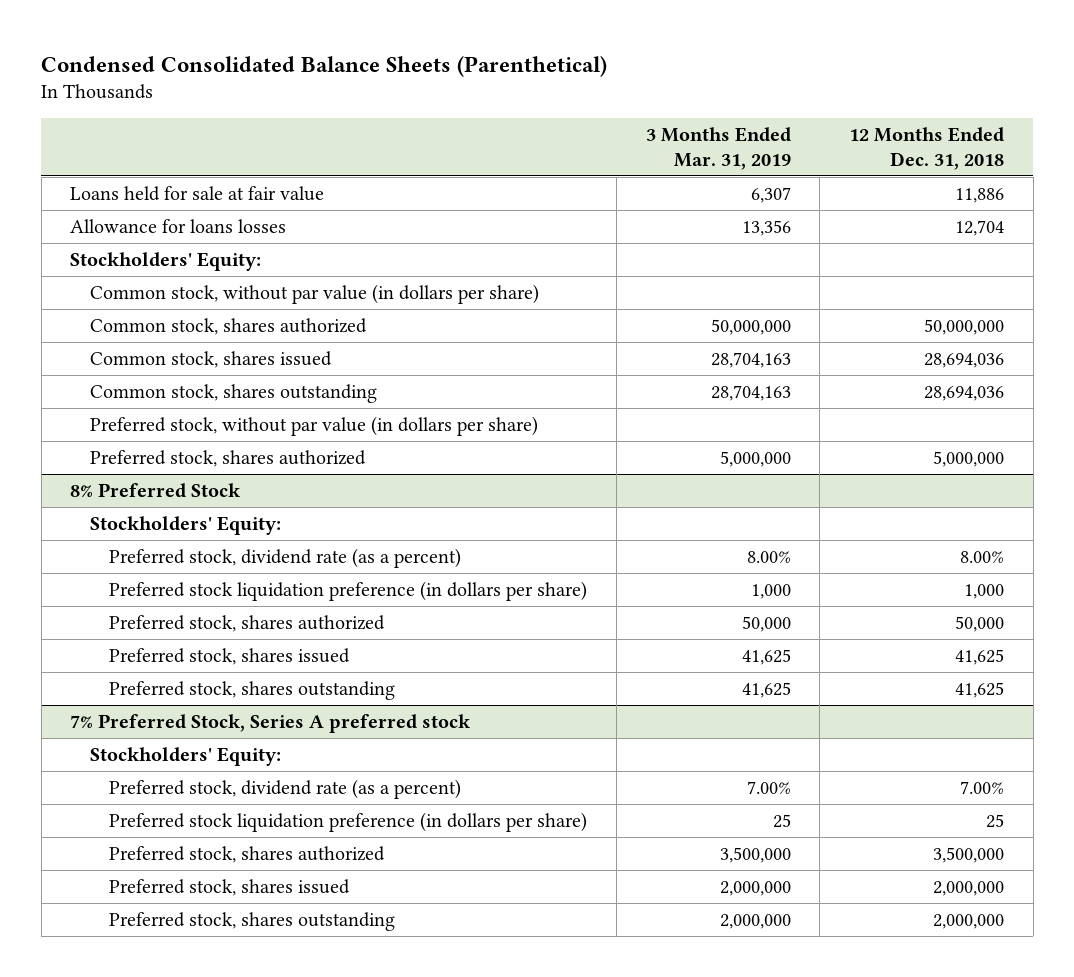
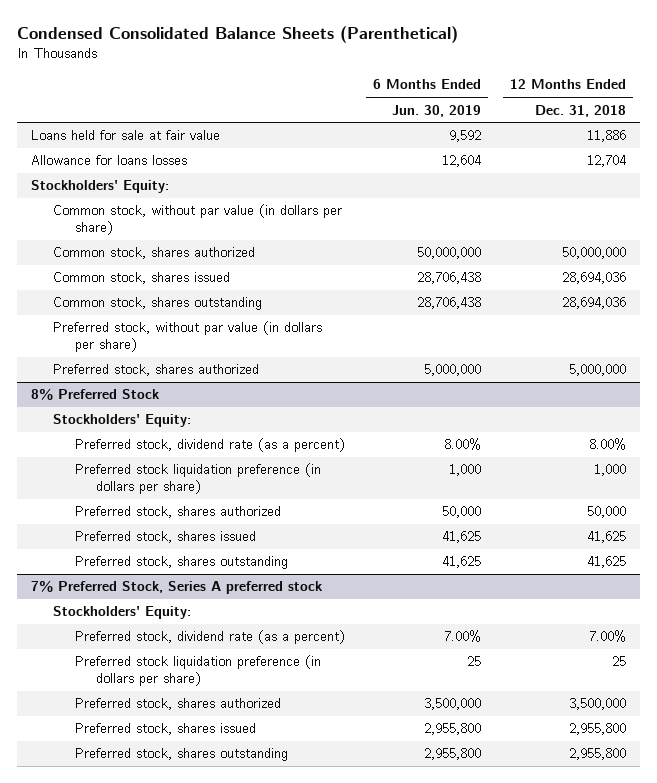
- | 3 Months Ended Mar. 31, 2019 | 12 Months Ended Dec. 31, 2018
+ | 6 Months Ended Jun. 30, 2019 | 12 Months Ended Dec. 31, 2018
@ 7% Preferred Stock, Series A preferred stock
- Preferred stock, shares issued | 2,000,000 | 2,000,000
- Preferred stock, shares outstanding | 2,000,000 | 2,000,000
+ Preferred stock, shares issued | 2,955,800 | 2,955,800
+ Preferred stock, shares outstanding | 2,955,800 | 2,955,800

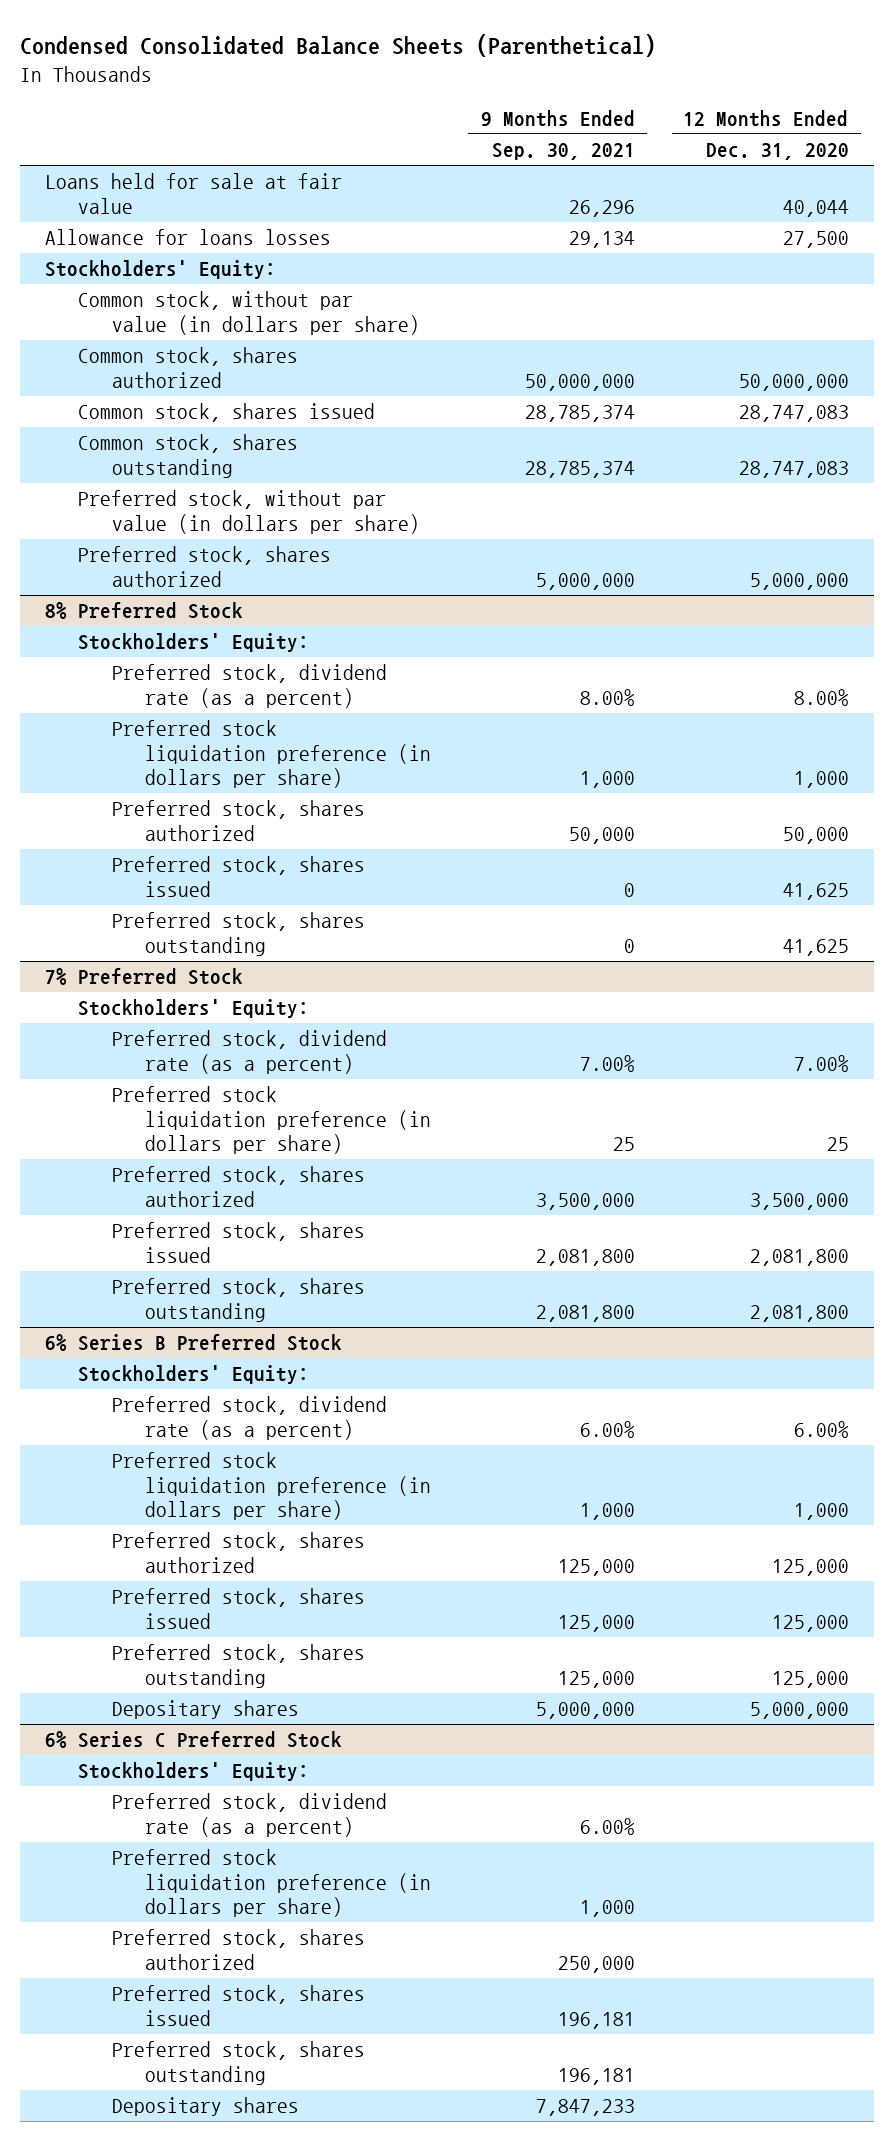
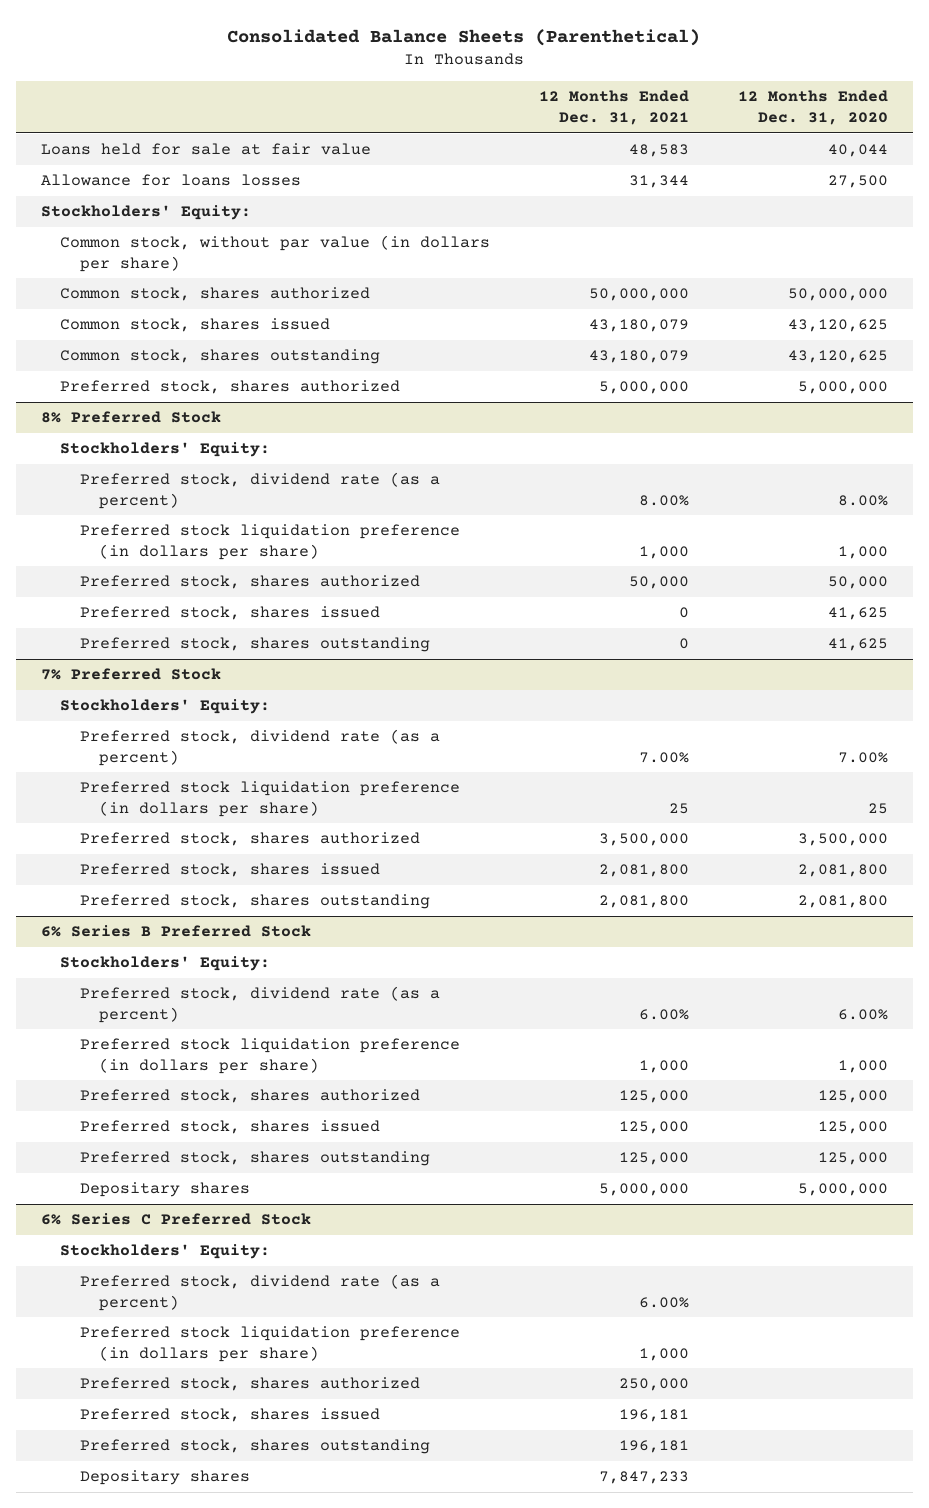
- Condensed Consolidated Balance Sheets (Parenthetical)
+ Consolidated Balance Sheets (Parenthetical)
- | 9 Months Ended Sep. 30, 2021 | 12 Months Ended Dec. 31, 2020
+ | 12 Months Ended Dec. 31, 2021 | 12 Months Ended Dec. 31, 2020
- Common stock, shares issued | 28,785,374 | 28,747,083
- Common stock, shares outstanding | 28,785,374 | 28,747,083
- Preferred stock, without par value (in dollars per share)
+ Common stock, shares issued | 43,180,079 | 43,120,625
+ Common stock, shares outstanding | 43,180,079 | 43,120,625

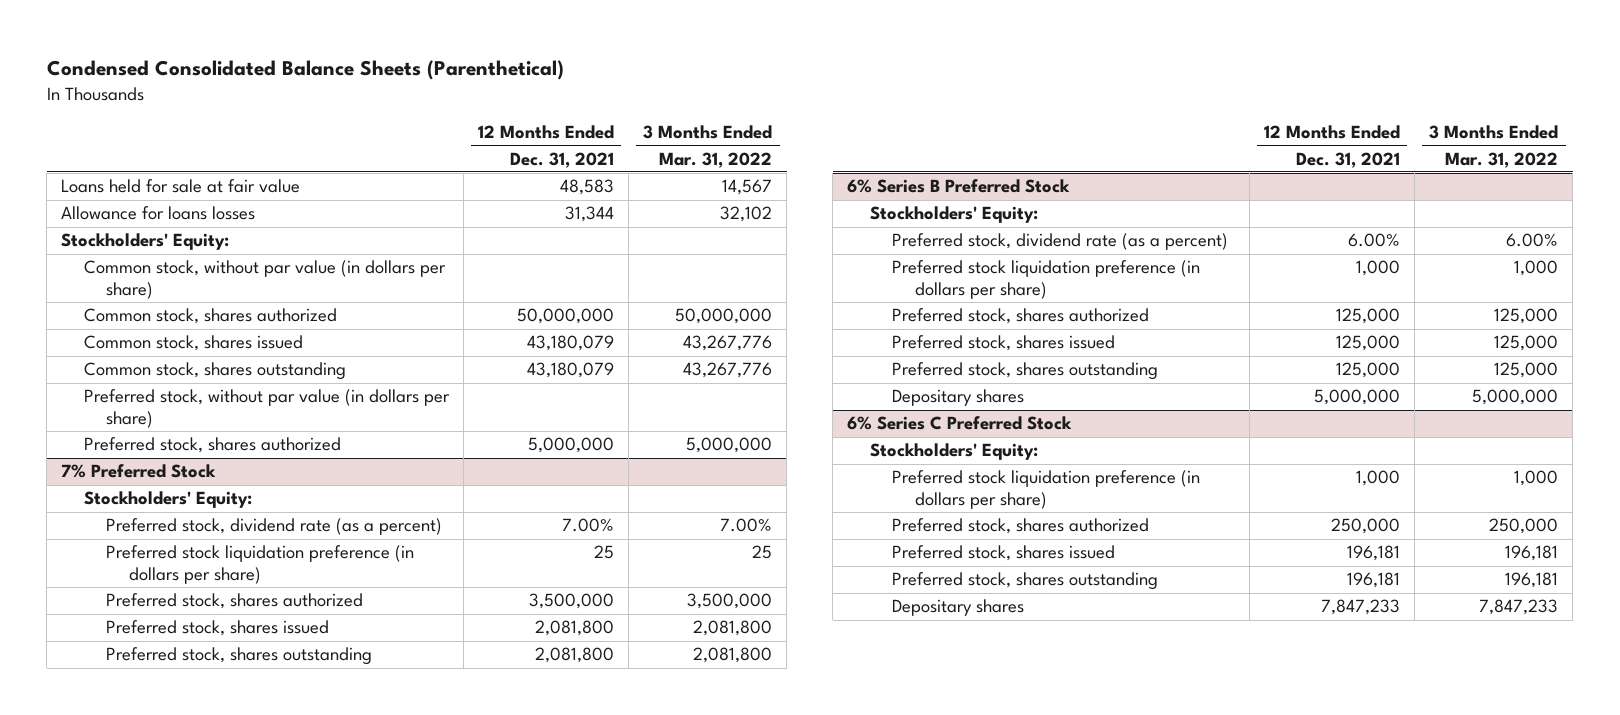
- Consolidated Balance Sheets (Parenthetical)
+ Condensed Consolidated Balance Sheets (Parenthetical)
- | 12 Months Ended Dec. 31, 2021 | 12 Months Ended Dec. 31, 2020
+ | 12 Months Ended Dec. 31, 2021 | 3 Months Ended Mar. 31, 2022
+ Preferred stock, without par value (in dollars per share)
- 8% Preferred Stock
- Stockholders' Equity:
- Preferred stock, dividend rate (as a percent) | 8.00% | 8.00%
- Preferred stock liquidation preference (in dollars per share) | 1,000 | 1,000
- Preferred stock, shares authorized | 50,000 | 50,000
- Preferred stock, shares issued | 0 | 41,625
- Preferred stock, shares outstanding | 0 | 41,625
@ 6% Series C Preferred Stock
- Preferred stock, dividend rate (as a percent) | 6.00% |

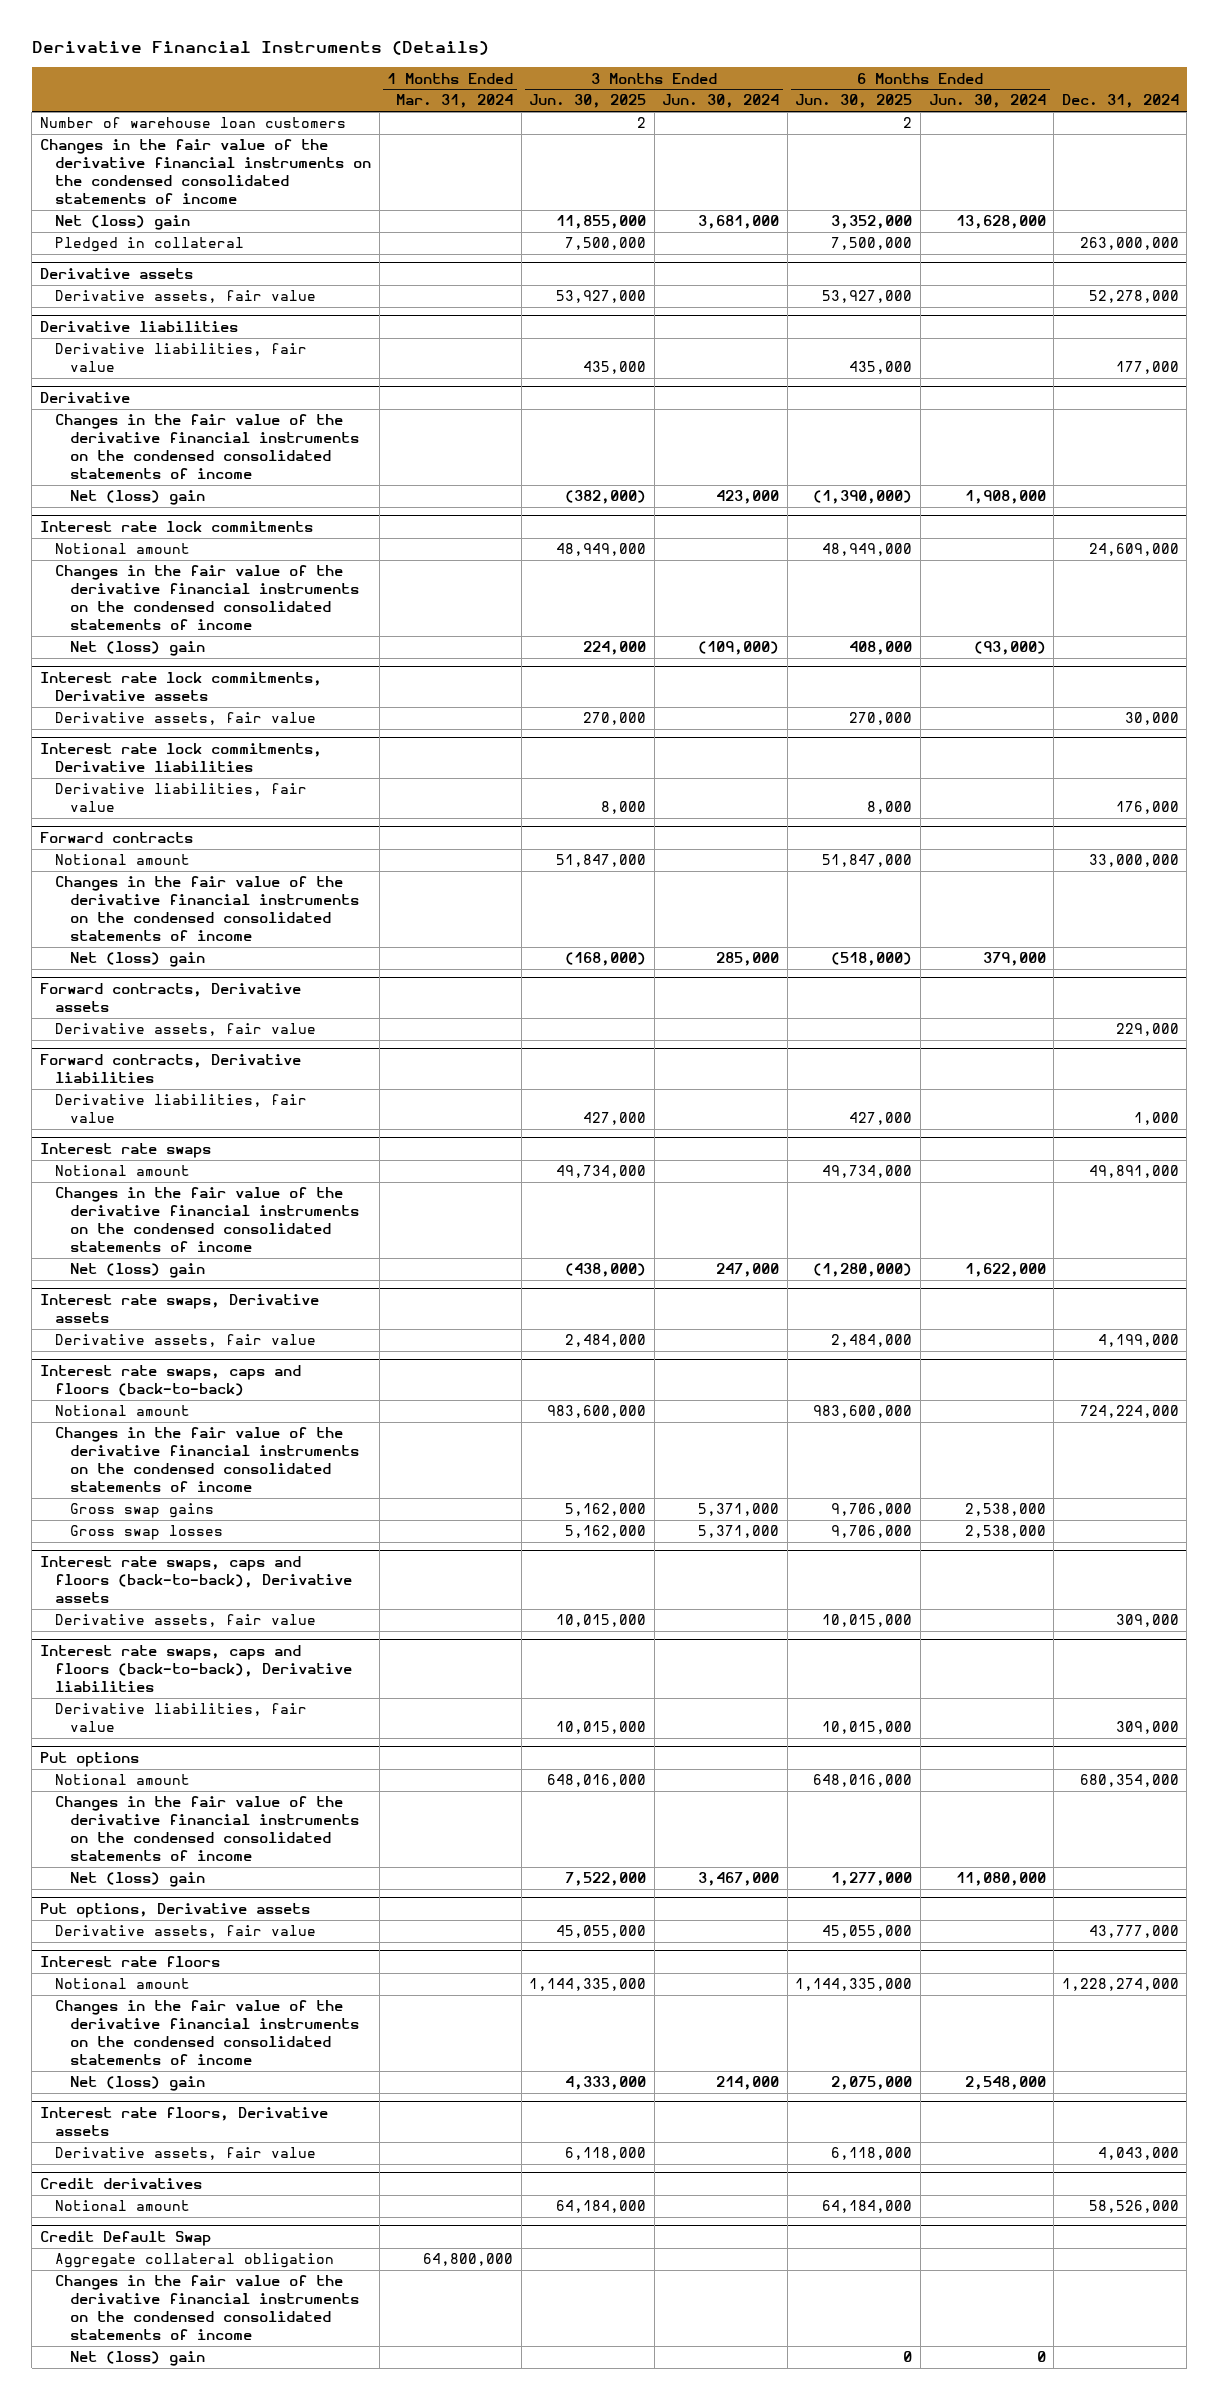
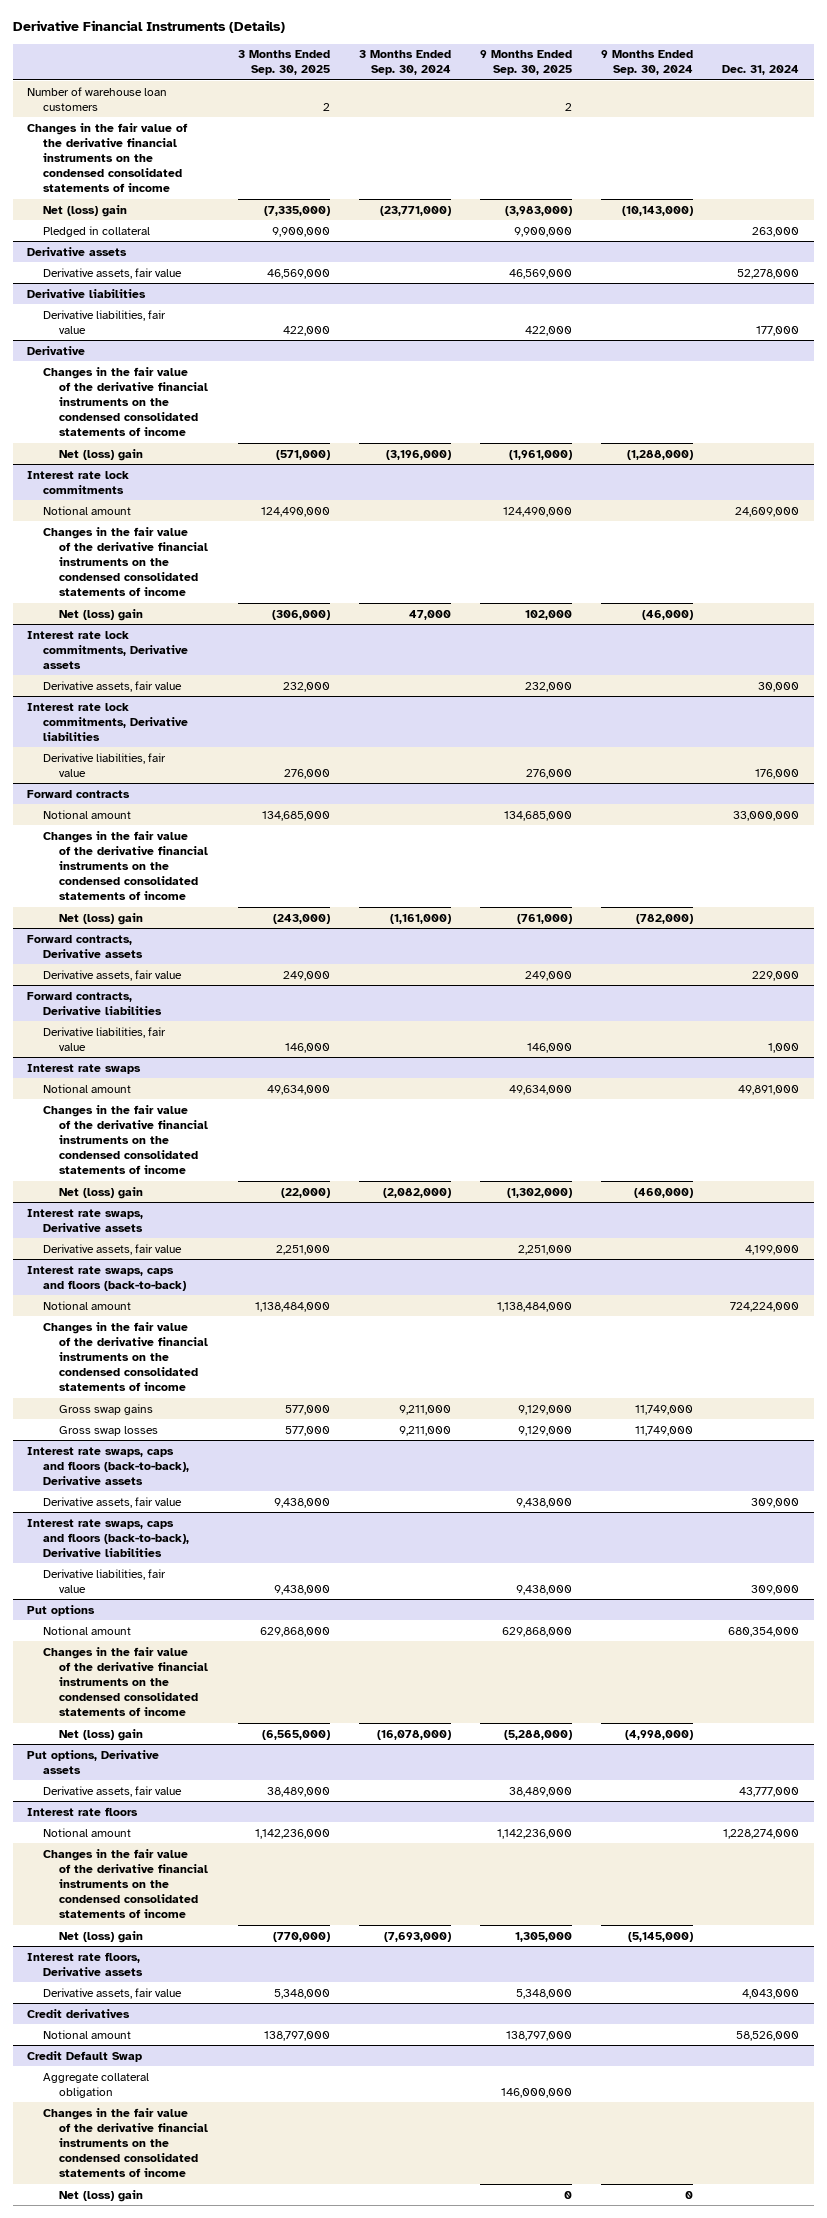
- | 1 Months Ended Mar. 31, 2024 | 3 Months Ended Jun. 30, 2025 | 3 Months Ended Jun. 30, 2024 | 6 Months Ended Jun. 30, 2025 | 6 Months Ended Jun. 30, 2024 | Dec. 31, 2024
+ | 3 Months Ended Sep. 30, 2025 | 3 Months Ended Sep. 30, 2024 | 9 Months Ended Sep. 30, 2025 | 9 Months Ended Sep. 30, 2024 | Dec. 31, 2024
- Pledged in collateral | | 7,500,000 | | 7,500,000 | | 263,000,000
+ Pledged in collateral | 9,900,000 | | 9,900,000 | | 263,000

